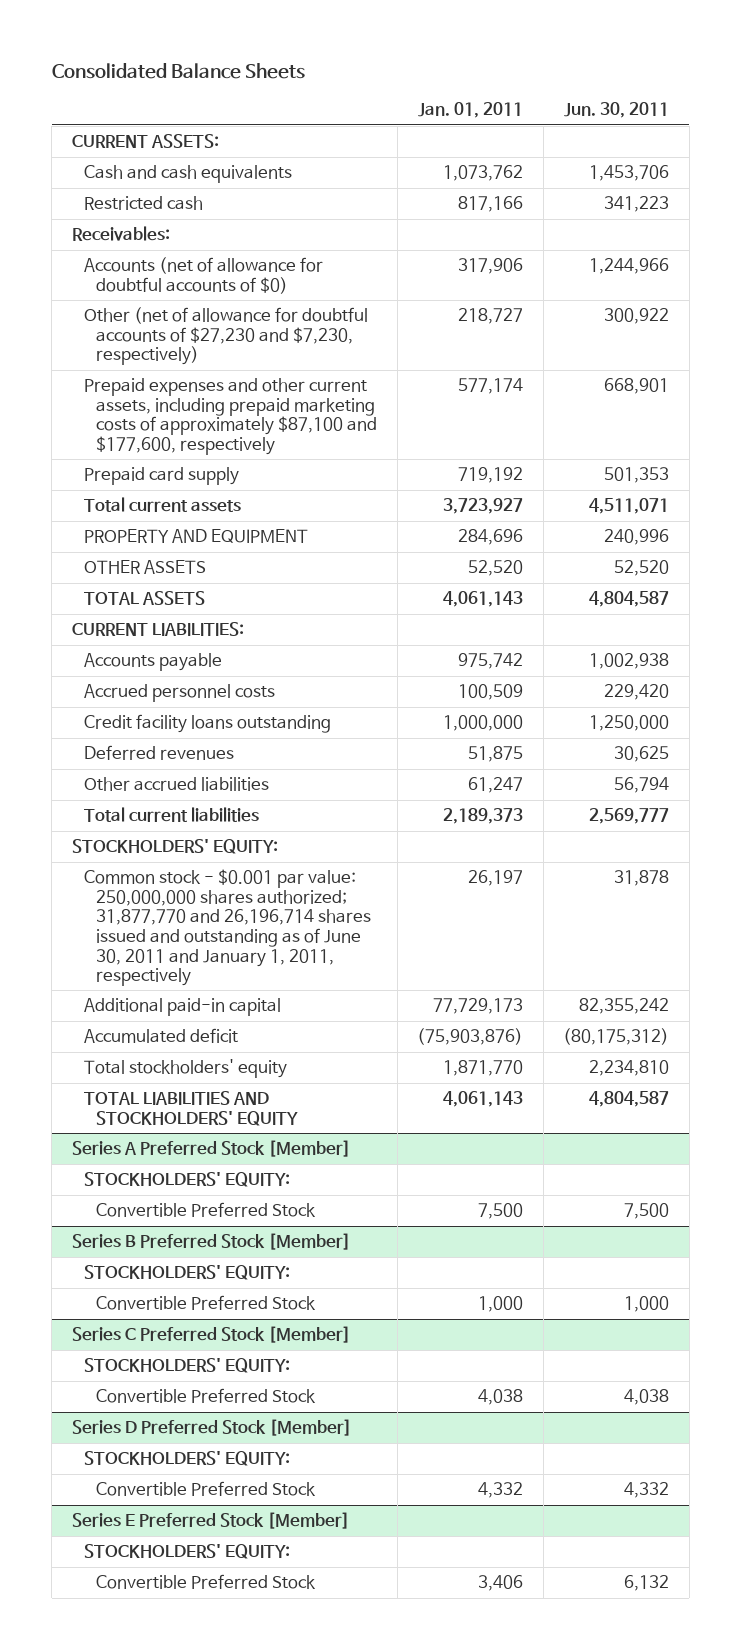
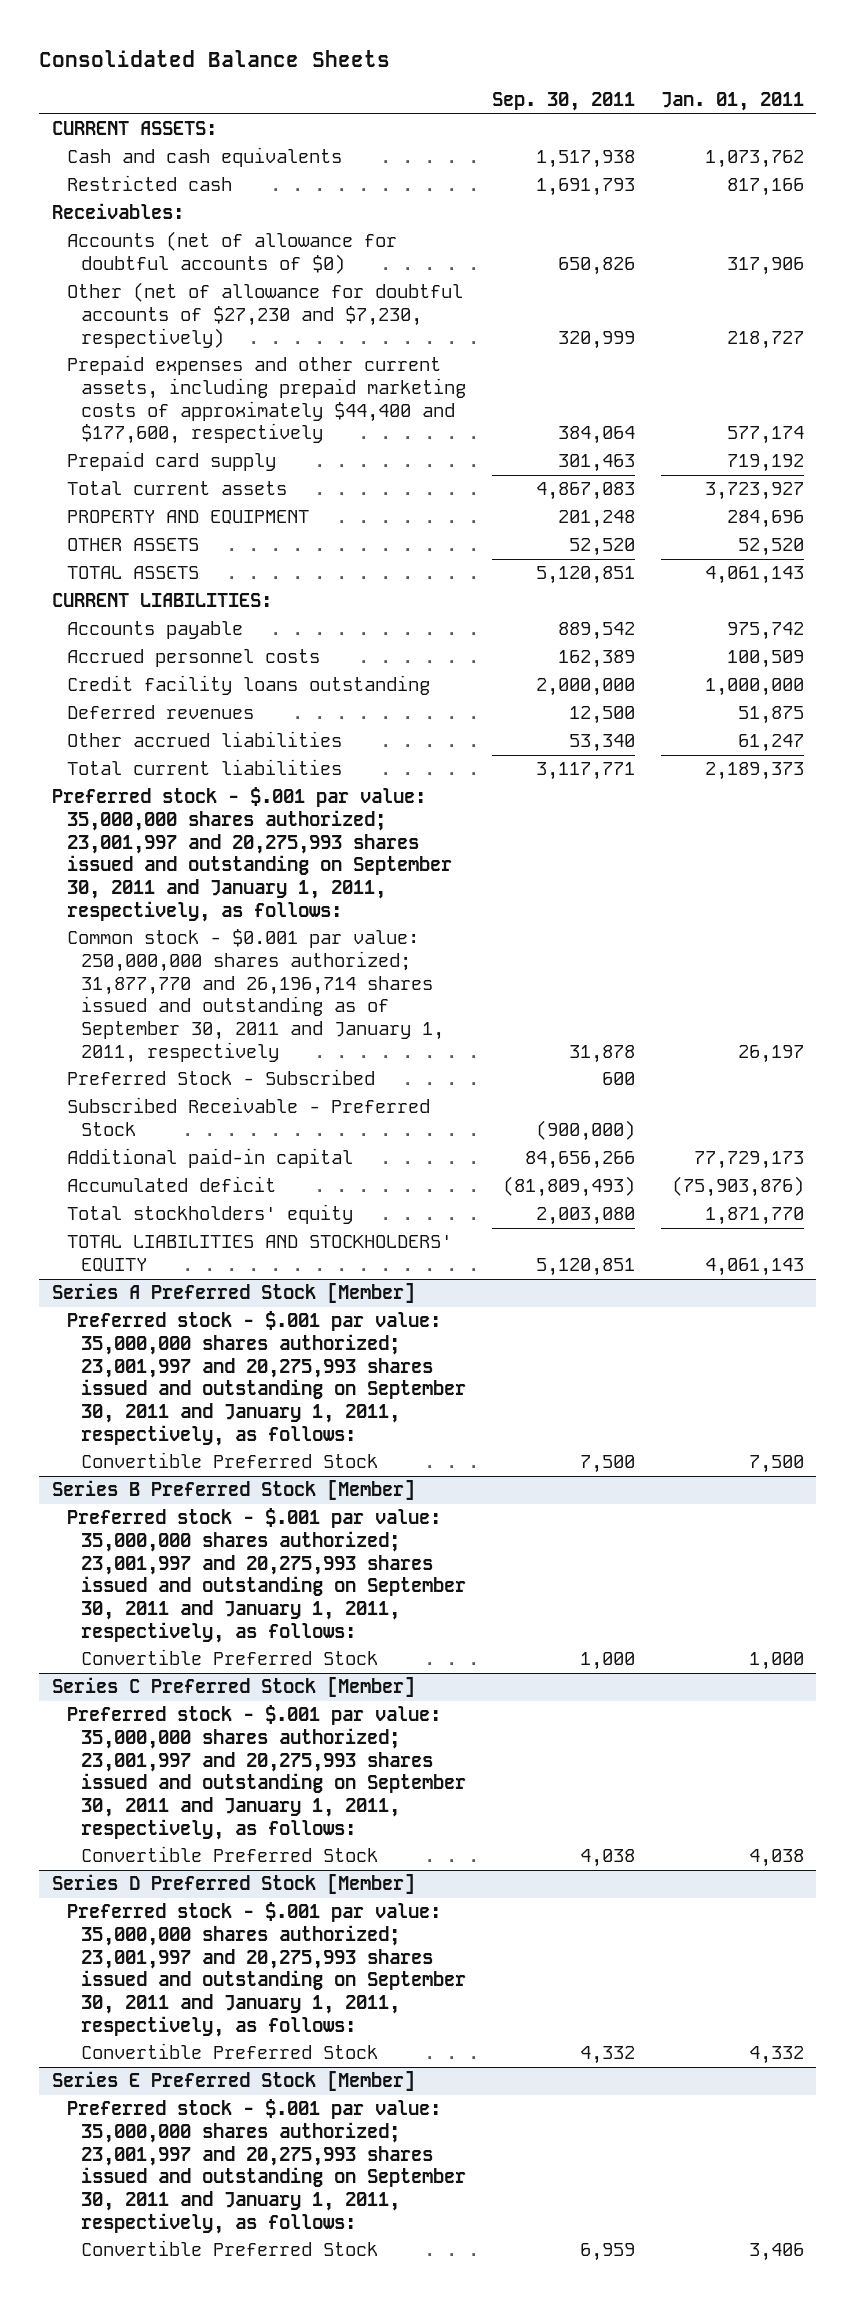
- | Jan. 01, 2011 | Jun. 30, 2011
+ | Sep. 30, 2011 | Jan. 01, 2011
- Prepaid expenses and other current assets, including prepaid marketing costs of approximately $87,100 and $177,600, respectively | 577,174 | 668,901
+ Prepaid expenses and other current assets, including prepaid marketing costs of approximately $44,400 and $177,600, respectively | 384,064 | 577,174
- STOCKHOLDERS' EQUITY:
- Common stock - $0.001 par value: 250,000,000 shares authorized; 31,877,770 and 26,196,714 shares issued and outstanding as of June 30, 2011 and January 1, 2011, respectively | 26,197 | 31,878
+ Preferred stock - $.001 par value: 35,000,000 shares authorized; 23,001,997 and 20,275,993 shares issued and outstanding on September 30, 2011 and January 1, 2011, respectively, as follows:
+ Common stock - $0.001 par value: 250,000,000 shares authorized; 31,877,770 and 26,196,714 shares issued and outstanding as of September 30, 2011 and January 1, 2011, respectively | 31,878 | 26,197
+ Preferred Stock - Subscribed | 600 |
+ Subscribed Receivable - Preferred Stock | (900,000) |
@ Series A Preferred Stock [Member]
- STOCKHOLDERS' EQUITY:
+ Preferred stock - $.001 par value: 35,000,000 shares authorized; 23,001,997 and 20,275,993 shares issued and outstanding on September 30, 2011 and January 1, 2011, respectively, as follows:
@ Series B Preferred Stock [Member]
- STOCKHOLDERS' EQUITY:
+ Preferred stock - $.001 par value: 35,000,000 shares authorized; 23,001,997 and 20,275,993 shares issued and outstanding on September 30, 2011 and January 1, 2011, respectively, as follows:
@ Series C Preferred Stock [Member]
- STOCKHOLDERS' EQUITY:
+ Preferred stock - $.001 par value: 35,000,000 shares authorized; 23,001,997 and 20,275,993 shares issued and outstanding on September 30, 2011 and January 1, 2011, respectively, as follows:
@ Series D Preferred Stock [Member]
- STOCKHOLDERS' EQUITY:
+ Preferred stock - $.001 par value: 35,000,000 shares authorized; 23,001,997 and 20,275,993 shares issued and outstanding on September 30, 2011 and January 1, 2011, respectively, as follows:
@ Series E Preferred Stock [Member]
- STOCKHOLDERS' EQUITY:
+ Preferred stock - $.001 par value: 35,000,000 shares authorized; 23,001,997 and 20,275,993 shares issued and outstanding on September 30, 2011 and January 1, 2011, respectively, as follows:

